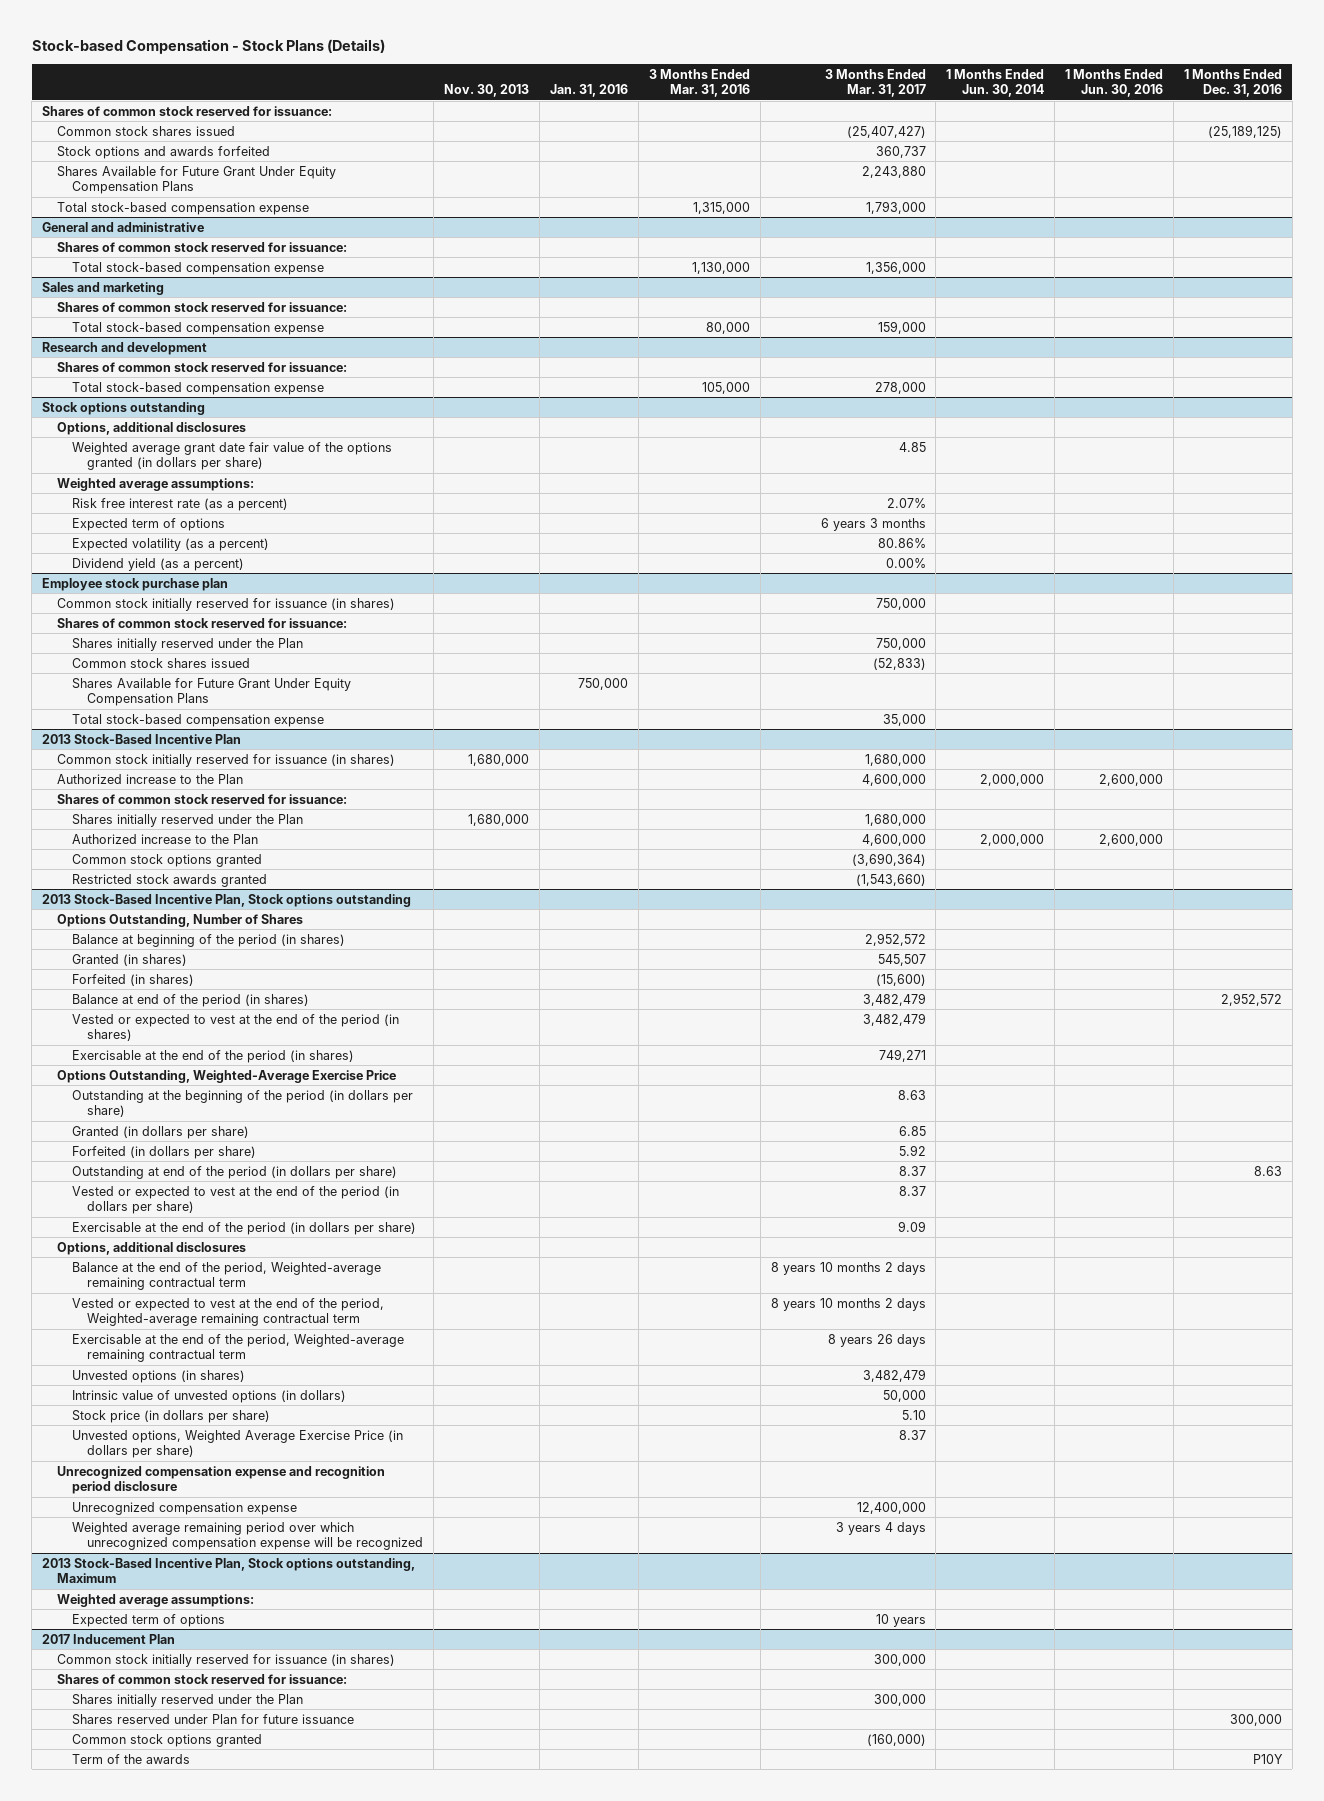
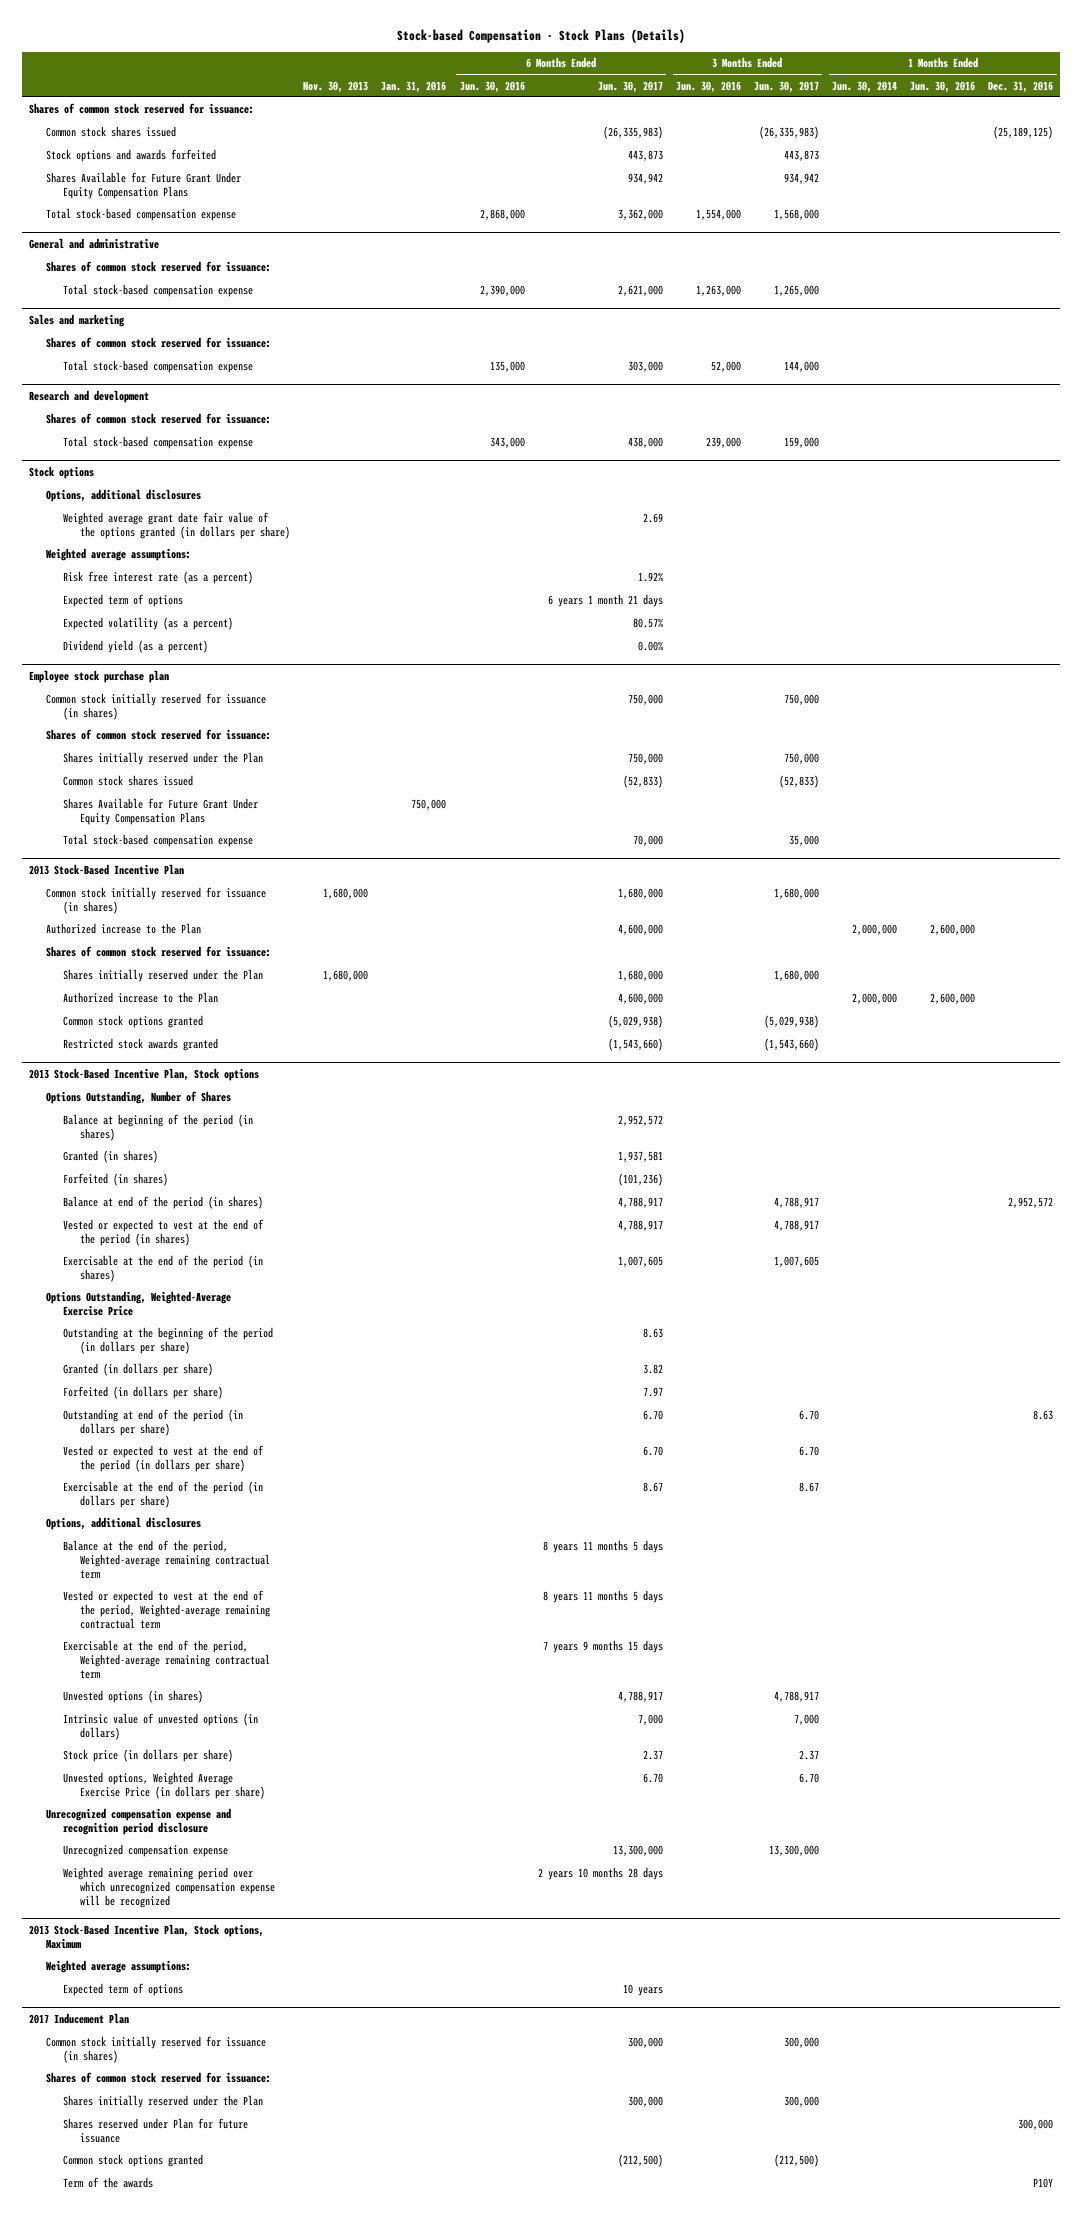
- | Nov. 30, 2013 | Jan. 31, 2016 | 3 Months Ended Mar. 31, 2016 | 3 Months Ended Mar. 31, 2017 | 1 Months Ended Jun. 30, 2014 | 1 Months Ended Jun. 30, 2016 | 1 Months Ended Dec. 31, 2016
+ | Nov. 30, 2013 | Jan. 31, 2016 | 6 Months Ended Jun. 30, 2016 | 6 Months Ended Jun. 30, 2017 | 3 Months Ended Jun. 30, 2016 | 3 Months Ended Jun. 30, 2017 | 1 Months Ended Jun. 30, 2014 | 1 Months Ended Jun. 30, 2016 | 1 Months Ended Dec. 31, 2016
- Stock options outstanding
+ Stock options
- 2013 Stock-Based Incentive Plan, Stock options outstanding
+ 2013 Stock-Based Incentive Plan, Stock options
- 2013 Stock-Based Incentive Plan, Stock options outstanding, Maximum
+ 2013 Stock-Based Incentive Plan, Stock options, Maximum

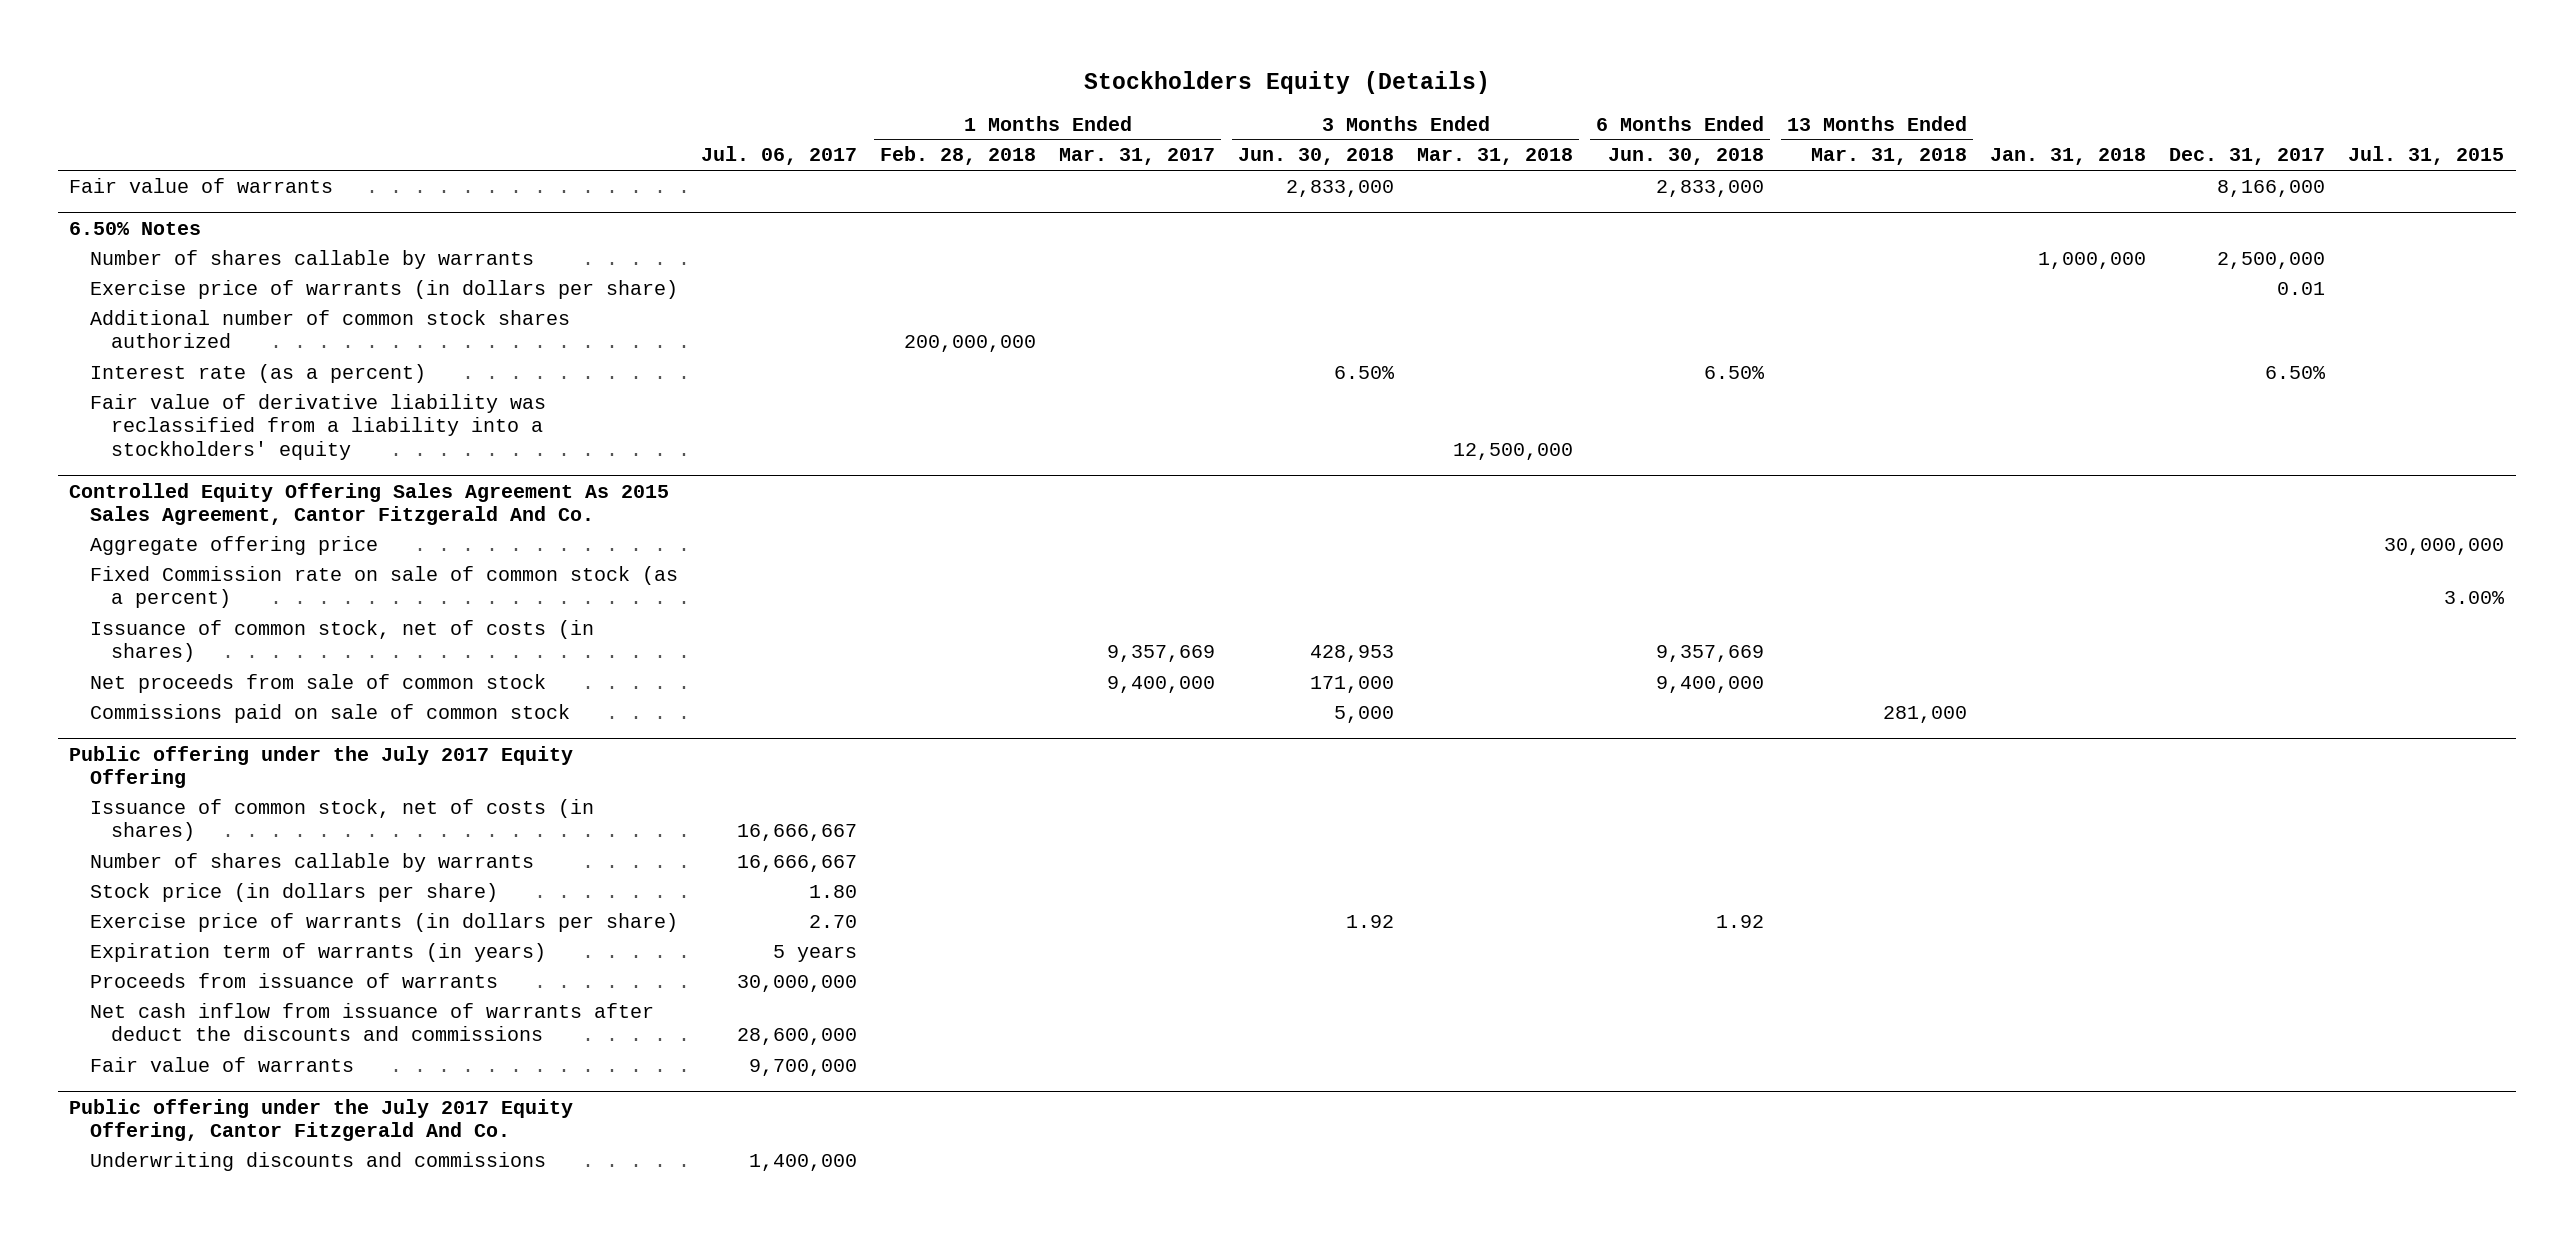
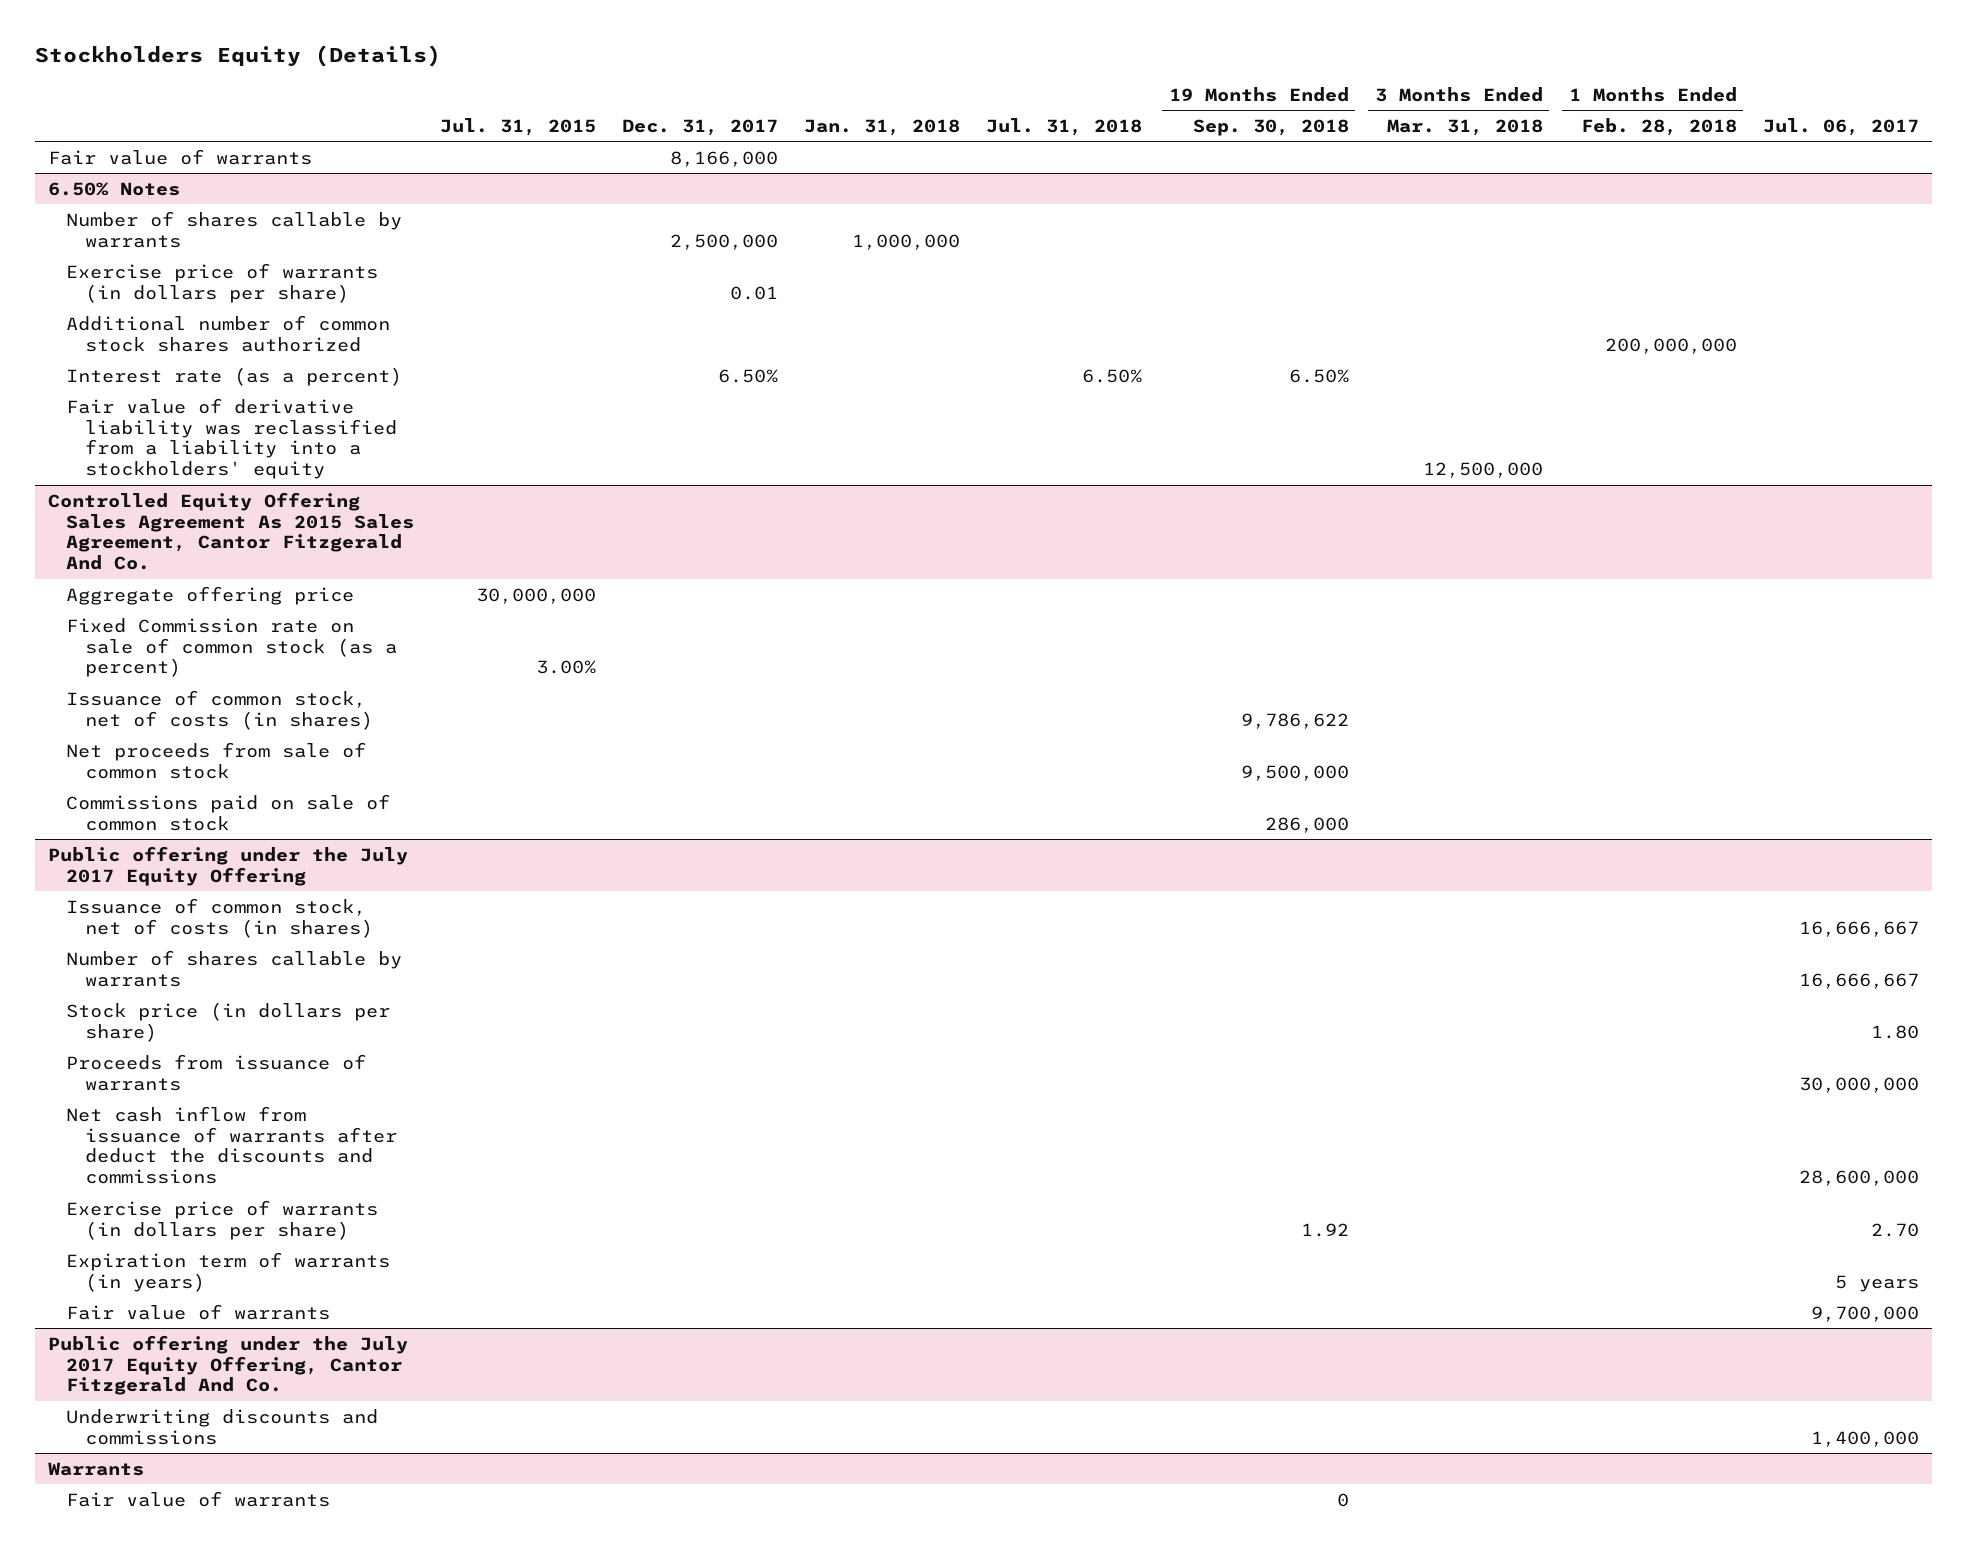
- | Jul. 06, 2017 | 1 Months Ended Feb. 28, 2018 | 1 Months Ended Mar. 31, 2017 | 3 Months Ended Jun. 30, 2018 | 3 Months Ended Mar. 31, 2018 | 6 Months Ended Jun. 30, 2018 | 13 Months Ended Mar. 31, 2018 | Jan. 31, 2018 | Dec. 31, 2017 | Jul. 31, 2015
+ | Jul. 31, 2015 | Dec. 31, 2017 | Jan. 31, 2018 | Jul. 31, 2018 | 19 Months Ended Sep. 30, 2018 | 3 Months Ended Mar. 31, 2018 | 1 Months Ended Feb. 28, 2018 | Jul. 06, 2017
@ Public offering under the July 2017 Equity Offering
moved down: Exercise price of warrants (in dollars per share) | | | | | 1.92 | | | 2.70
moved down: Expiration term of warrants (in years) | | | | | | | | 5 years
+ Warrants
+ Fair value of warrants | | | | | 0 | | |

